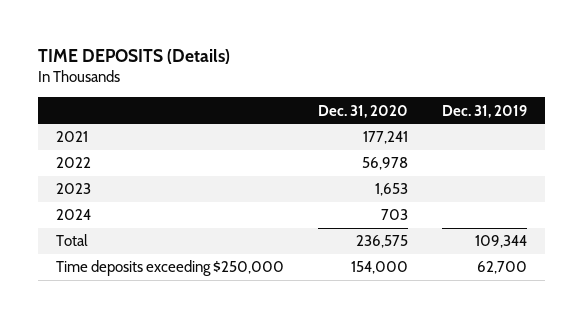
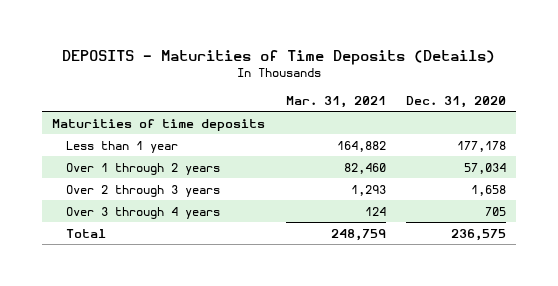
- TIME DEPOSITS (Details)
+ DEPOSITS - Maturities of Time Deposits (Details)
- | Dec. 31, 2020 | Dec. 31, 2019
+ | Mar. 31, 2021 | Dec. 31, 2020
- 2021 | 177,241 |
- 2022 | 56,978 |
- 2023 | 1,653 |
- 2024 | 703 |
+ Maturities of time deposits
+ Less than 1 year | 164,882 | 177,178
+ Over 1 through 2 years | 82,460 | 57,034
+ Over 2 through 3 years | 1,293 | 1,658
+ Over 3 through 4 years | 124 | 705
- Time deposits exceeding $250,000 | 154,000 | 62,700

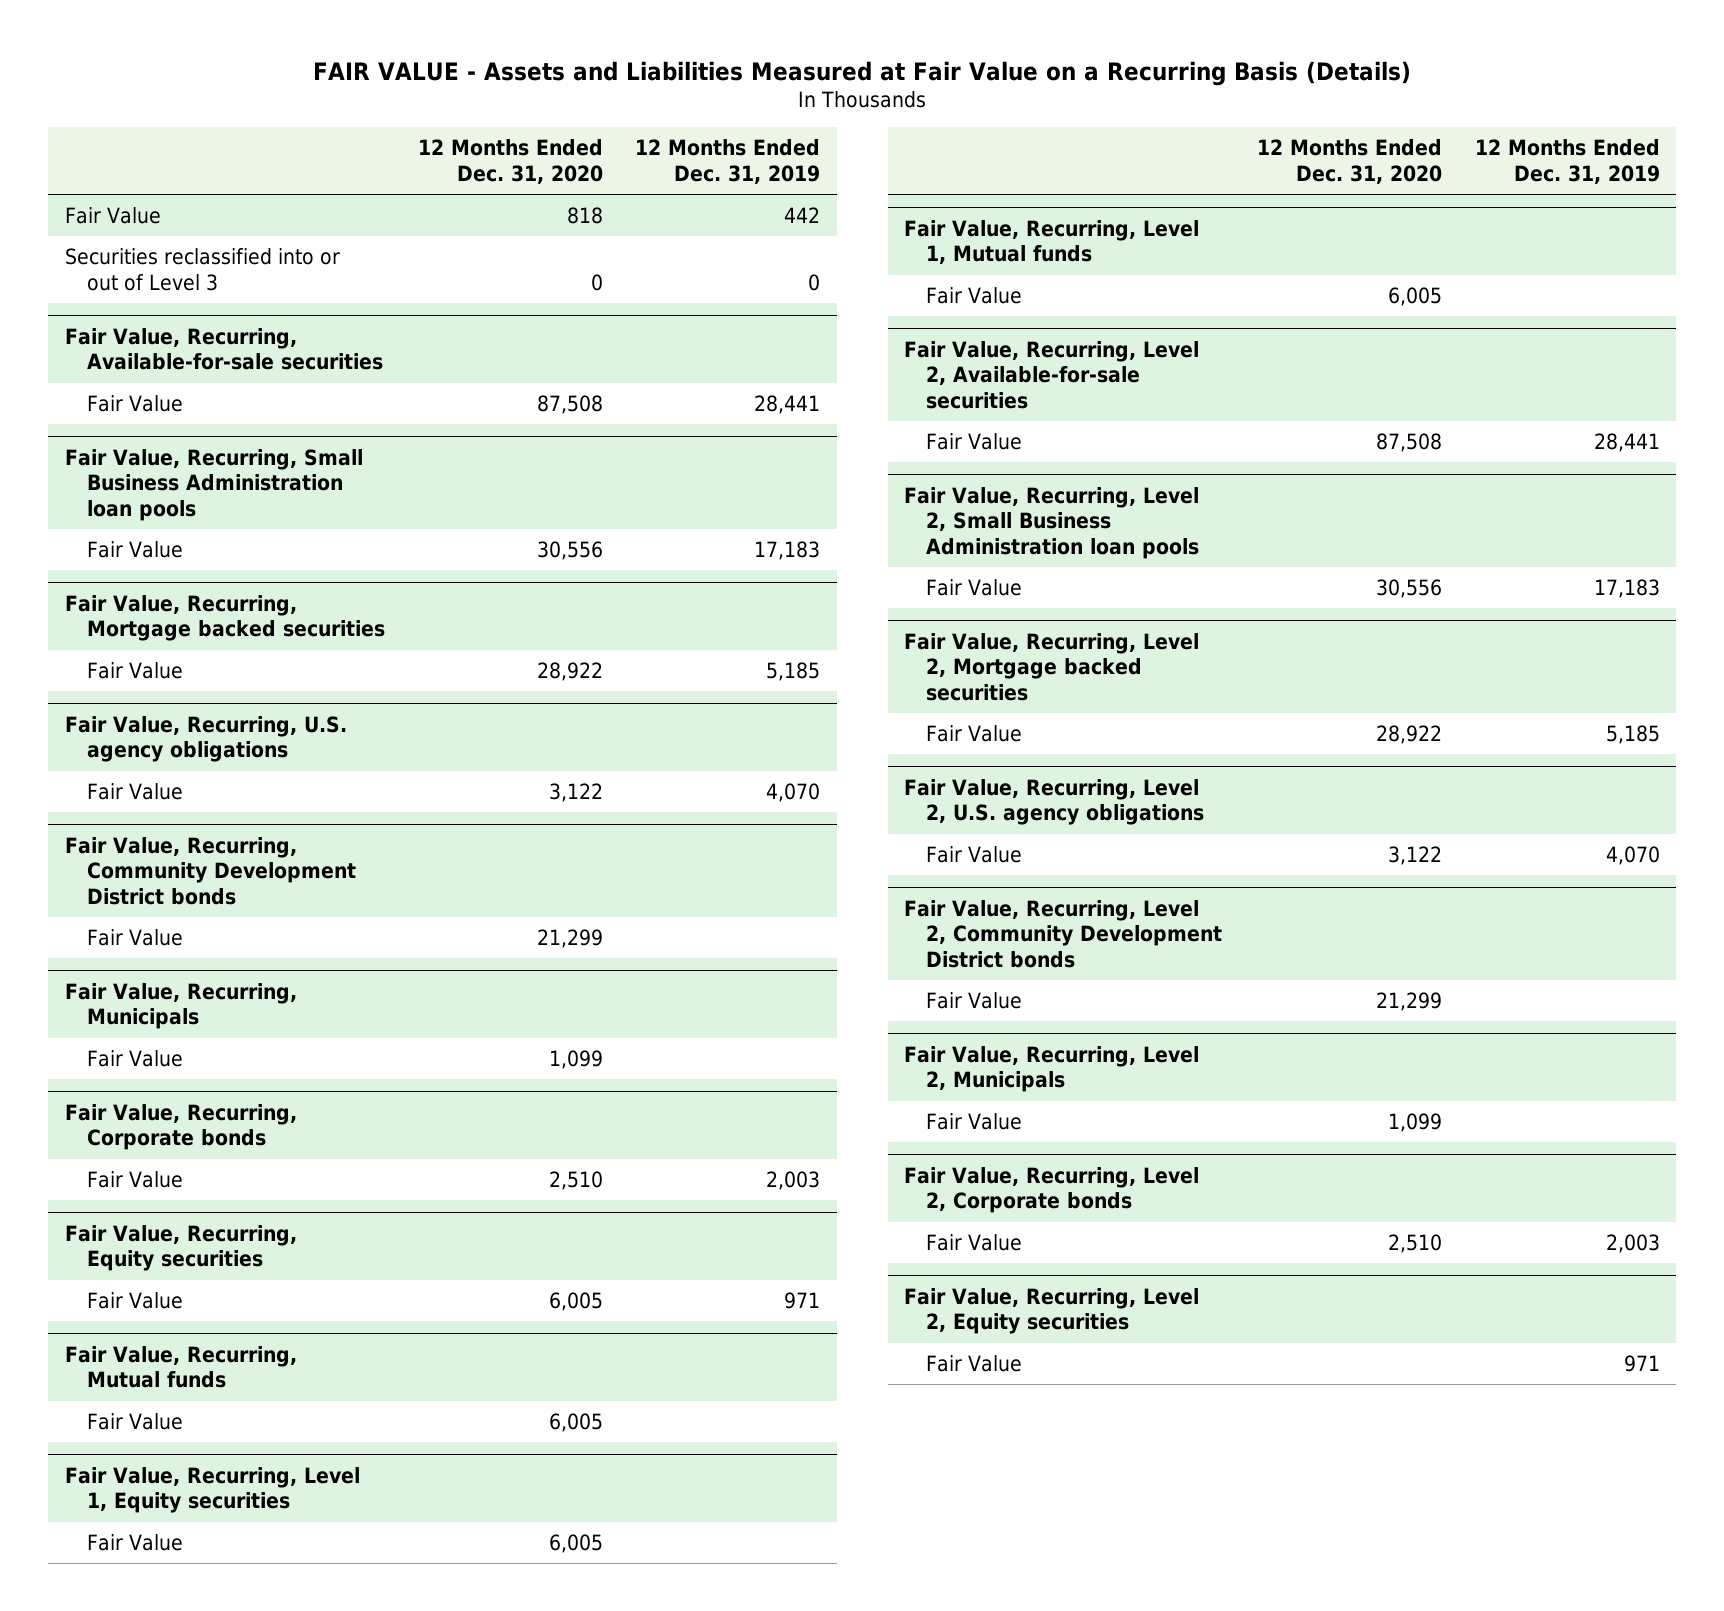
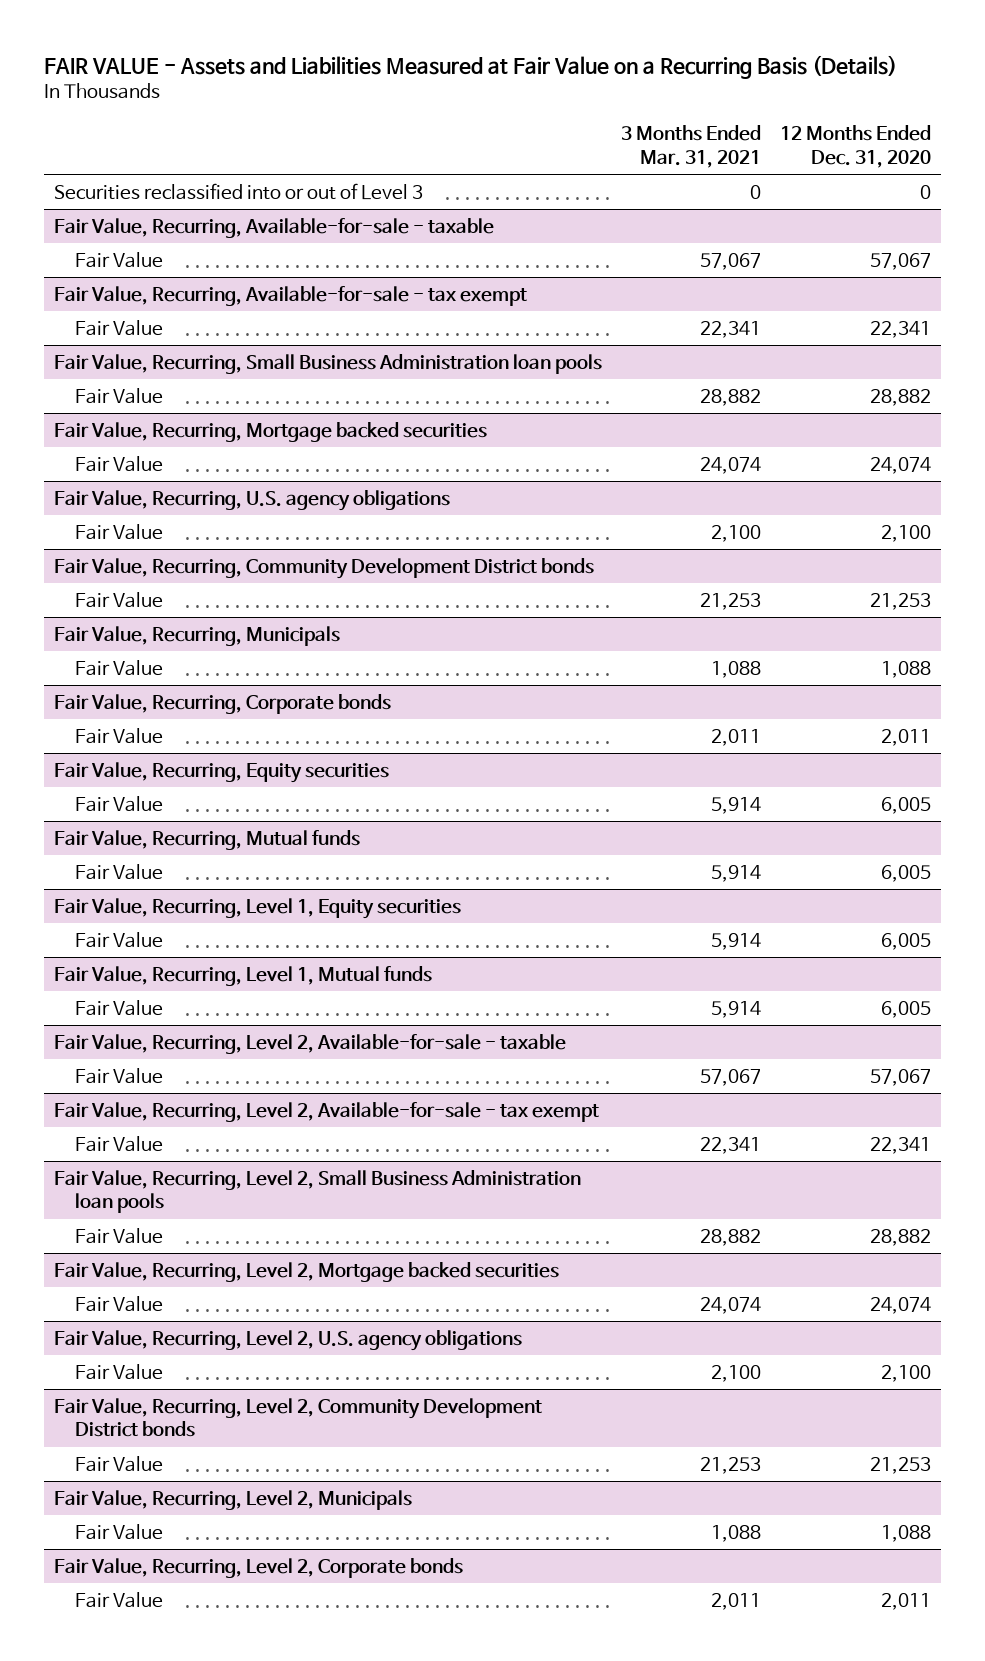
- | 12 Months Ended Dec. 31, 2020 | 12 Months Ended Dec. 31, 2019
+ | 3 Months Ended Mar. 31, 2021 | 12 Months Ended Dec. 31, 2020
- Fair Value | 818 | 442
- Fair Value, Recurring, Available-for-sale securities
- Fair Value | 87,508 | 28,441
+ Fair Value, Recurring, Available-for-sale - taxable
+ Fair Value | 57,067 | 57,067
+ Fair Value, Recurring, Available-for-sale - tax exempt
+ Fair Value | 22,341 | 22,341
@ Fair Value, Recurring, Small Business Administration loan pools
- Fair Value | 30,556 | 17,183
+ Fair Value | 28,882 | 28,882
@ Fair Value, Recurring, Mortgage backed securities
- Fair Value | 28,922 | 5,185
+ Fair Value | 24,074 | 24,074
@ Fair Value, Recurring, U.S. agency obligations
- Fair Value | 3,122 | 4,070
+ Fair Value | 2,100 | 2,100
@ Fair Value, Recurring, Community Development District bonds
- Fair Value | 21,299 |
+ Fair Value | 21,253 | 21,253
@ Fair Value, Recurring, Municipals
- Fair Value | 1,099 |
+ Fair Value | 1,088 | 1,088
@ Fair Value, Recurring, Corporate bonds
- Fair Value | 2,510 | 2,003
+ Fair Value | 2,011 | 2,011
- Fair Value, Recurring, Level 2, Available-for-sale securities
- Fair Value | 87,508 | 28,441
+ Fair Value, Recurring, Level 2, Available-for-sale - taxable
+ Fair Value | 57,067 | 57,067
+ Fair Value, Recurring, Level 2, Available-for-sale - tax exempt
+ Fair Value | 22,341 | 22,341
@ Fair Value, Recurring, Level 2, Small Business Administration loan pools
- Fair Value | 30,556 | 17,183
+ Fair Value | 28,882 | 28,882
@ Fair Value, Recurring, Level 2, Mortgage backed securities
- Fair Value | 28,922 | 5,185
+ Fair Value | 24,074 | 24,074
@ Fair Value, Recurring, Level 2, U.S. agency obligations
- Fair Value | 3,122 | 4,070
+ Fair Value | 2,100 | 2,100
@ Fair Value, Recurring, Level 2, Community Development District bonds
- Fair Value | 21,299 |
+ Fair Value | 21,253 | 21,253
@ Fair Value, Recurring, Level 2, Municipals
- Fair Value | 1,099 |
+ Fair Value | 1,088 | 1,088
@ Fair Value, Recurring, Level 2, Corporate bonds
- Fair Value | 2,510 | 2,003
- Fair Value, Recurring, Level 2, Equity securities
- Fair Value | | 971
@ Fair Value, Recurring, Level 2, Corporate bonds
+ Fair Value | 2,011 | 2,011

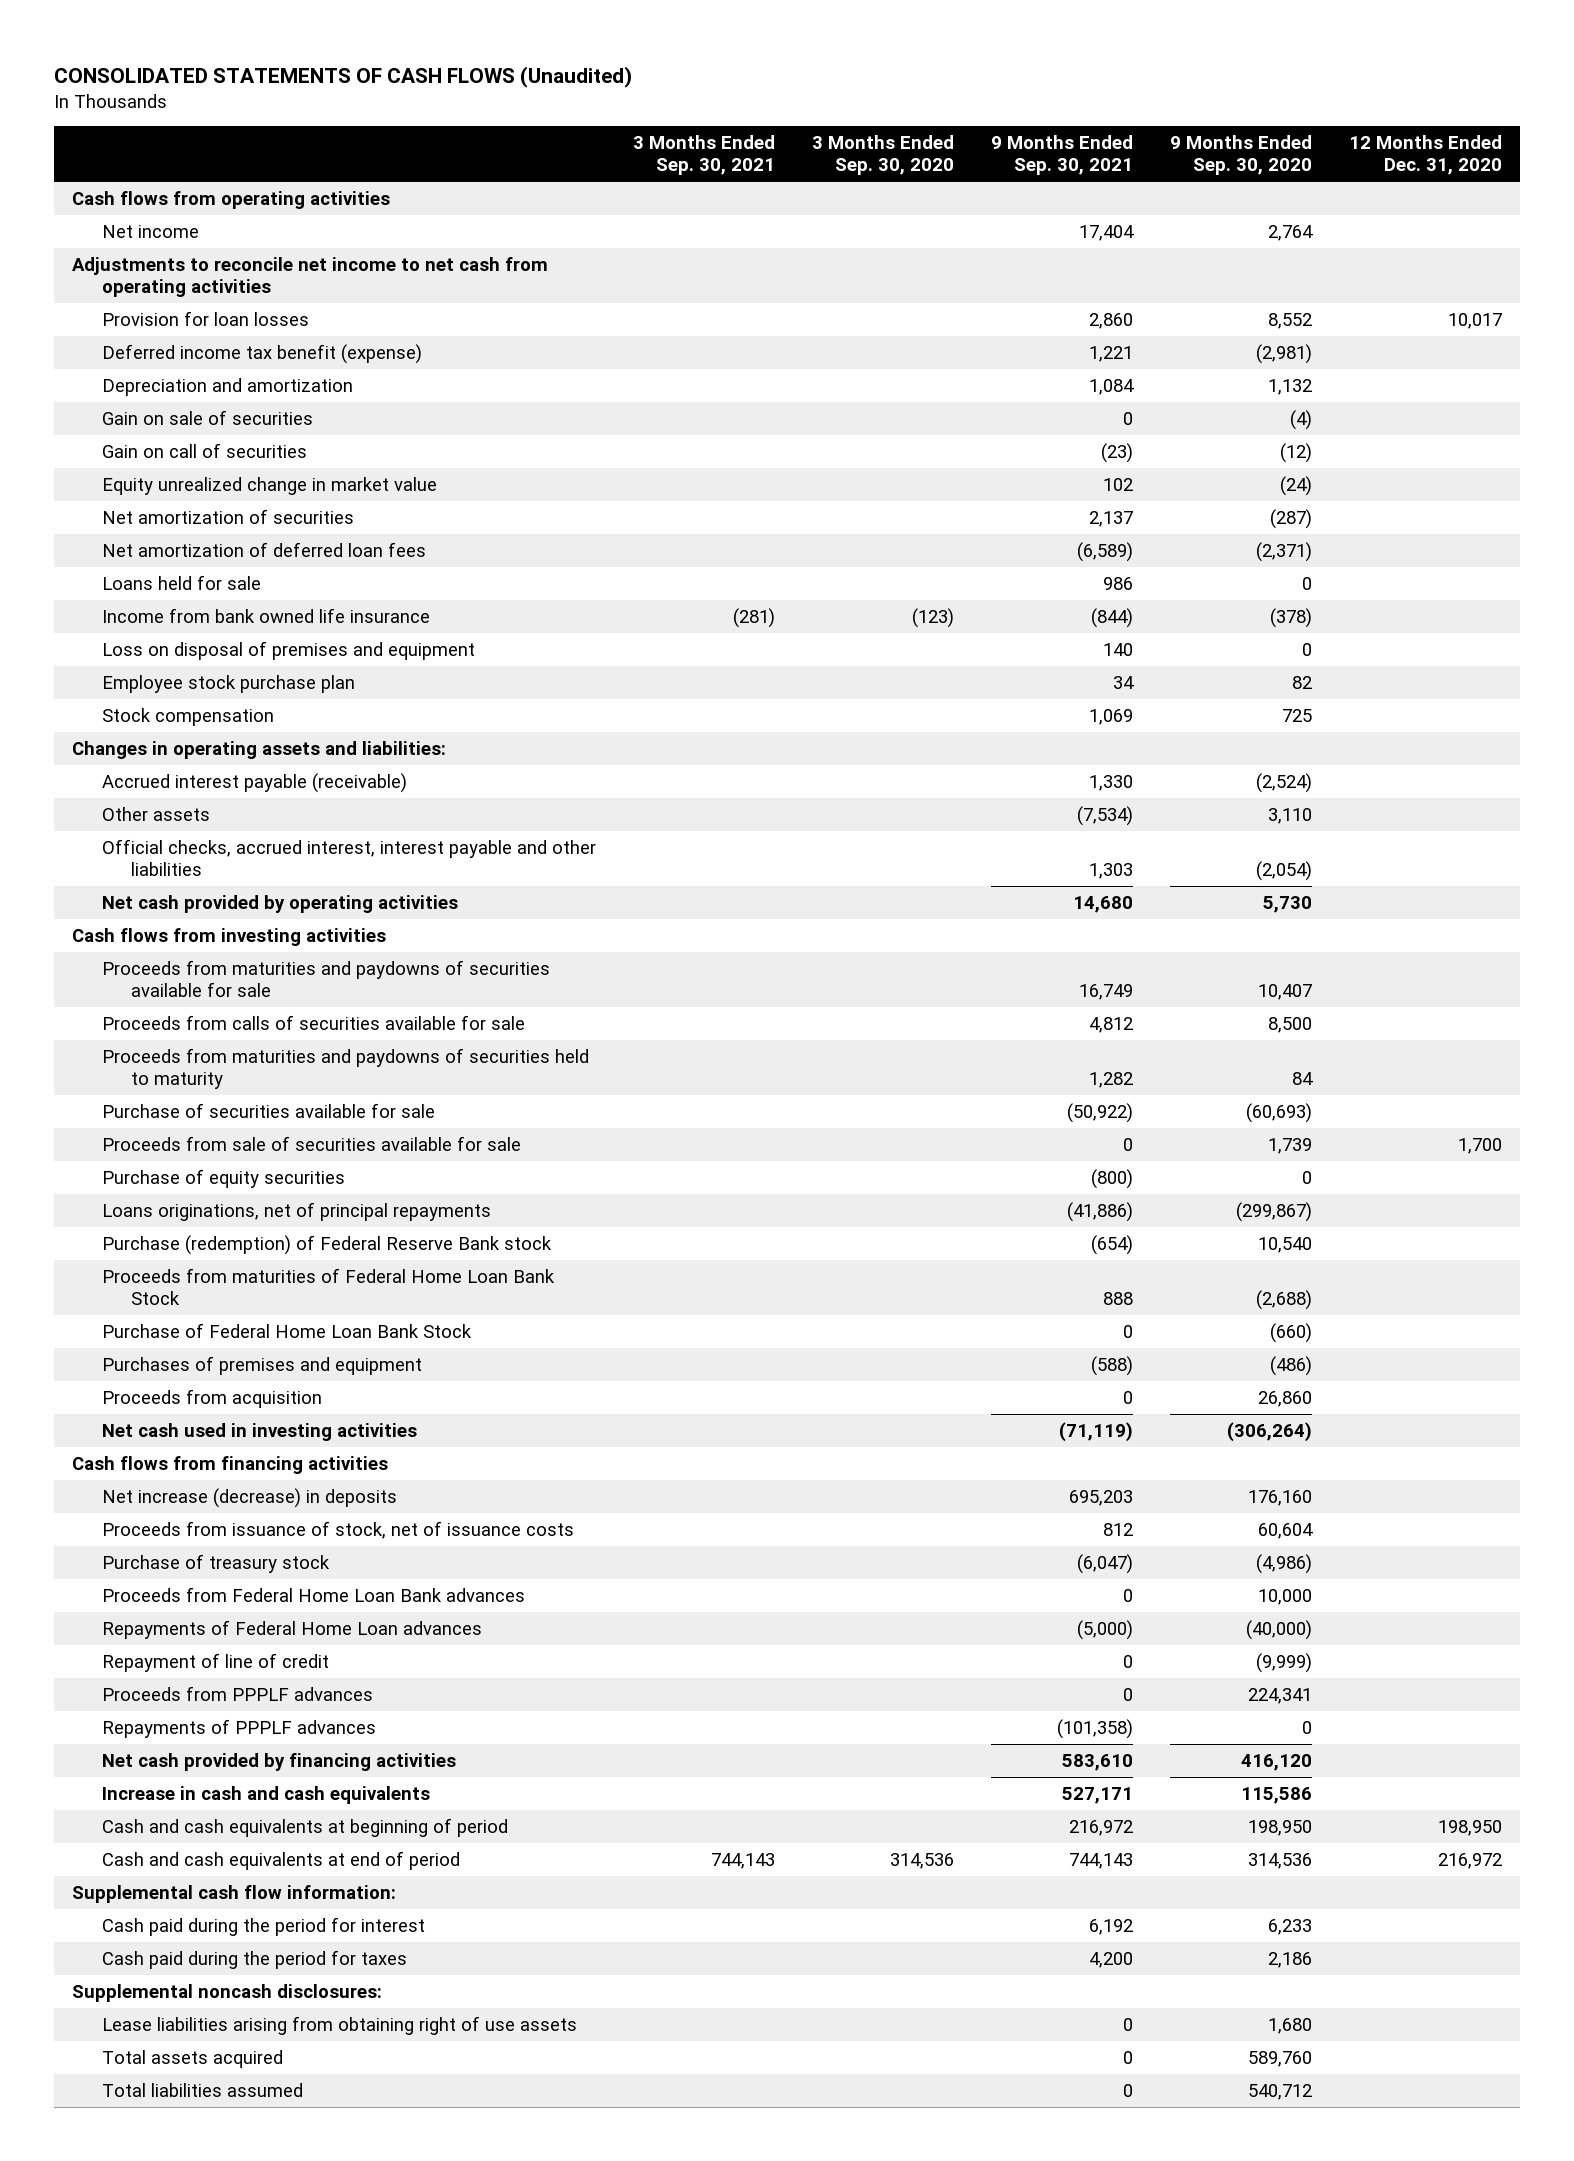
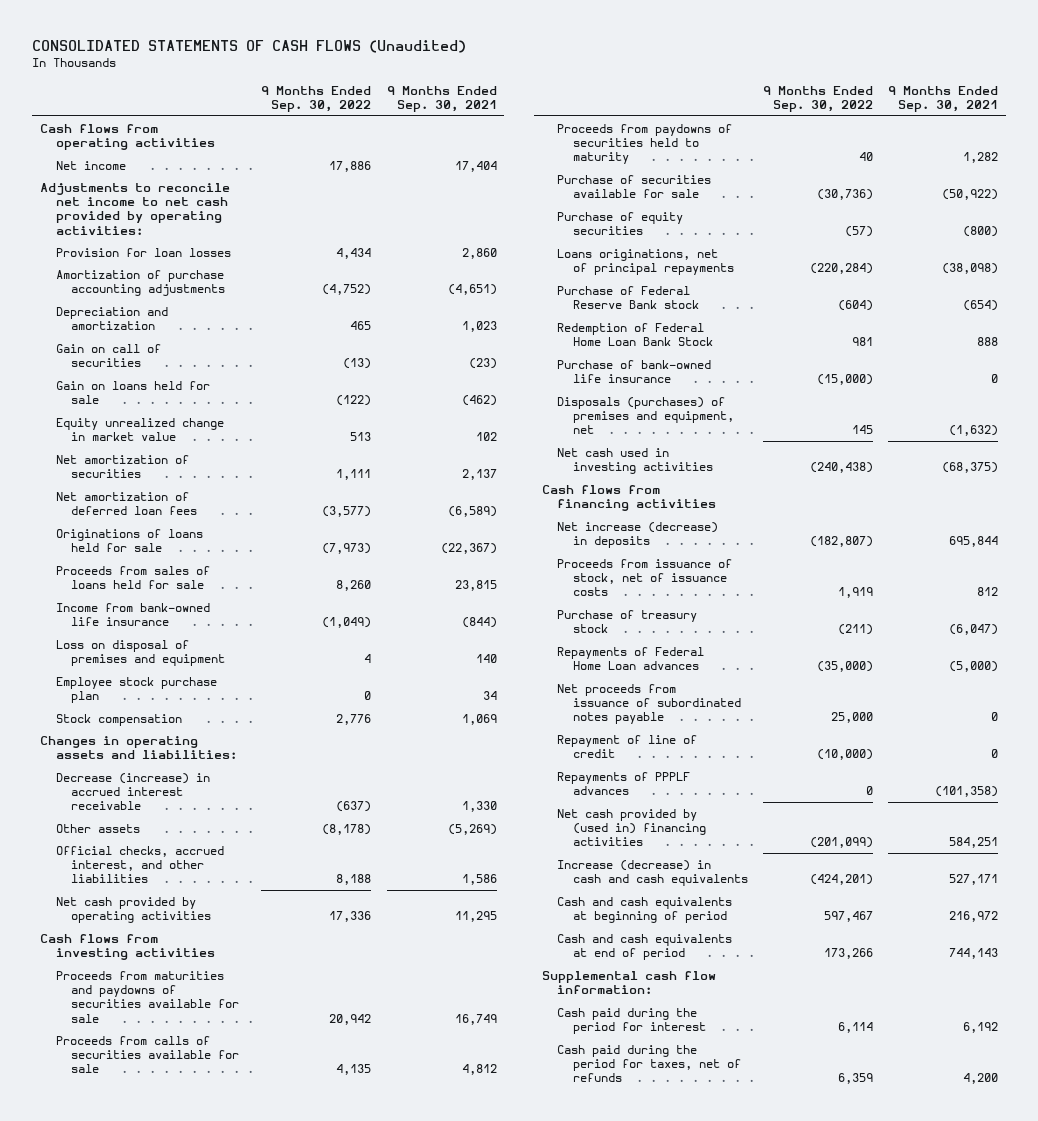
- | 3 Months Ended Sep. 30, 2021 | 3 Months Ended Sep. 30, 2020 | 9 Months Ended Sep. 30, 2021 | 9 Months Ended Sep. 30, 2020 | 12 Months Ended Dec. 31, 2020
+ | 9 Months Ended Sep. 30, 2022 | 9 Months Ended Sep. 30, 2021
- Adjustments to reconcile net income to net cash from operating activities
+ Adjustments to reconcile net income to net cash provided by operating activities:
- Deferred income tax benefit (expense) | | | 1,221 | (2,981) |
- Depreciation and amortization | | | 1,084 | 1,132 |
- Gain on sale of securities | | | 0 | (4) |
+ Amortization of purchase accounting adjustments | (4,752) | (4,651)
+ Depreciation and amortization | 465 | 1,023
+ Gain on loans held for sale | (122) | (462)
- Loans held for sale | | | 986 | 0 |
- Income from bank owned life insurance | (281) | (123) | (844) | (378) |
+ Originations of loans held for sale | (7,973) | (22,367)
+ Proceeds from sales of loans held for sale | 8,260 | 23,815
+ Income from bank-owned life insurance | (1,049) | (844)
- Accrued interest payable (receivable) | | | 1,330 | (2,524) |
- Other assets | | | (7,534) | 3,110 |
- Official checks, accrued interest, interest payable and other liabilities | | | 1,303 | (2,054) |
- Net cash provided by operating activities | | | 14,680 | 5,730 |
+ Decrease (increase) in accrued interest receivable | (637) | 1,330
+ Other assets | (8,178) | (5,269)
+ Official checks, accrued interest, and other liabilities | 8,188 | 1,586
+ Net cash provided by operating activities | 17,336 | 11,295
- Proceeds from maturities and paydowns of securities held to maturity | | | 1,282 | 84 |
+ Proceeds from paydowns of securities held to maturity | 40 | 1,282
- Proceeds from sale of securities available for sale | | | 0 | 1,739 | 1,700
- Loans originations, net of principal repayments | | | (41,886) | (299,867) |
- Purchase (redemption) of Federal Reserve Bank stock | | | (654) | 10,540 |
- Proceeds from maturities of Federal Home Loan Bank Stock | | | 888 | (2,688) |
- Purchase of Federal Home Loan Bank Stock | | | 0 | (660) |
- Purchases of premises and equipment | | | (588) | (486) |
- Proceeds from acquisition | | | 0 | 26,860 |
- Net cash used in investing activities | | | (71,119) | (306,264) |
+ Loans originations, net of principal repayments | (220,284) | (38,098)
+ Purchase of Federal Reserve Bank stock | (604) | (654)
+ Redemption of Federal Home Loan Bank Stock | 981 | 888
+ Purchase of bank-owned life insurance | (15,000) | 0
+ Disposals (purchases) of premises and equipment, net | 145 | (1,632)
+ Net cash used in investing activities | (240,438) | (68,375)
- Net increase (decrease) in deposits | | | 695,203 | 176,160 |
+ Net increase (decrease) in deposits | (182,807) | 695,844
- Proceeds from Federal Home Loan Bank advances | | | 0 | 10,000 |
+ Net proceeds from issuance of subordinated notes payable | 25,000 | 0
- Proceeds from PPPLF advances | | | 0 | 224,341 |
- Net cash provided by financing activities | | | 583,610 | 416,120 |
- Increase in cash and cash equivalents | | | 527,171 | 115,586 |
+ Net cash provided by (used in) financing activities | (201,099) | 584,251
+ Increase (decrease) in cash and cash equivalents | (424,201) | 527,171
- Cash paid during the period for taxes | | | 4,200 | 2,186 |
- Supplemental noncash disclosures:
- Lease liabilities arising from obtaining right of use assets | | | 0 | 1,680 |
- Total assets acquired | | | 0 | 589,760 |
- Total liabilities assumed | | | 0 | 540,712 |
+ Cash paid during the period for taxes, net of refunds | 6,359 | 4,200

